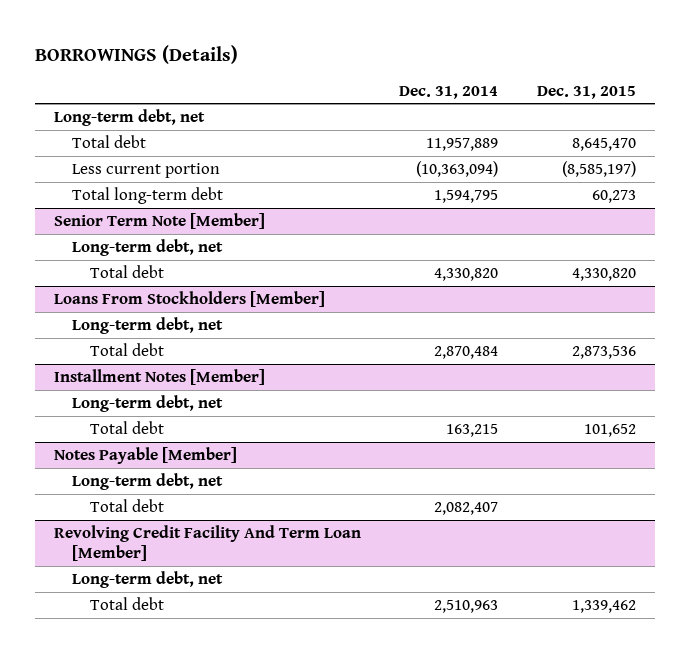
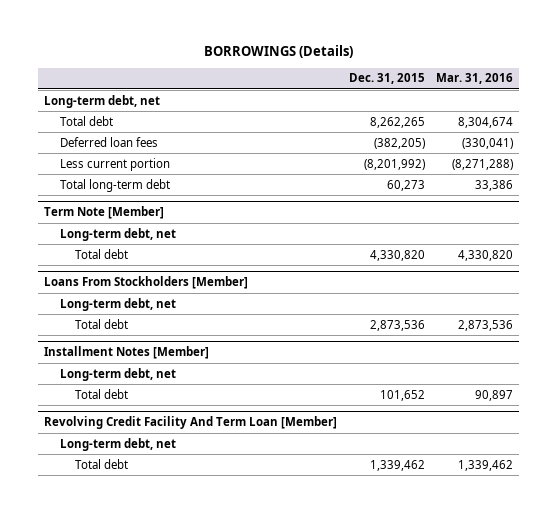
- | Dec. 31, 2014 | Dec. 31, 2015
+ | Dec. 31, 2015 | Mar. 31, 2016
- Total debt | 11,957,889 | 8,645,470
- Less current portion | (10,363,094) | (8,585,197)
+ Total debt | 8,262,265 | 8,304,674
+ Deferred loan fees | (382,205) | (330,041)
+ Less current portion | (8,201,992) | (8,271,288)
- Senior Term Note [Member]
+ Term Note [Member]
- Notes Payable [Member]
- Long-term debt, net
- Total debt | 2,082,407 |

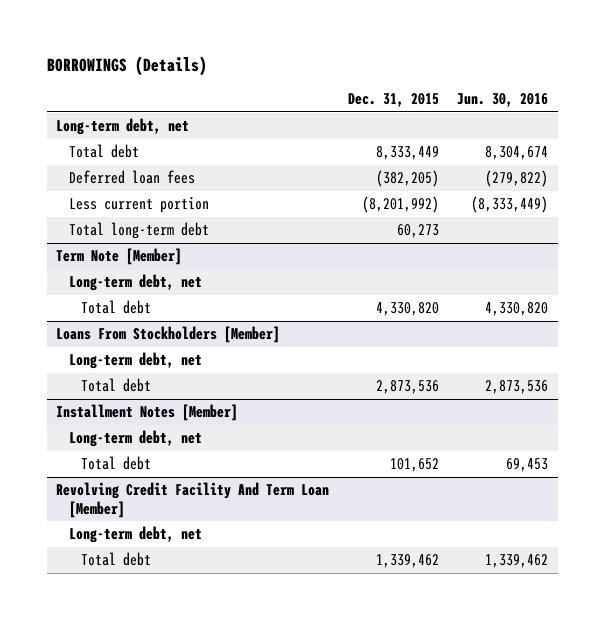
- | Dec. 31, 2015 | Mar. 31, 2016
+ | Dec. 31, 2015 | Jun. 30, 2016
- Total debt | 8,262,265 | 8,304,674
+ Total debt | 8,333,449 | 8,304,674

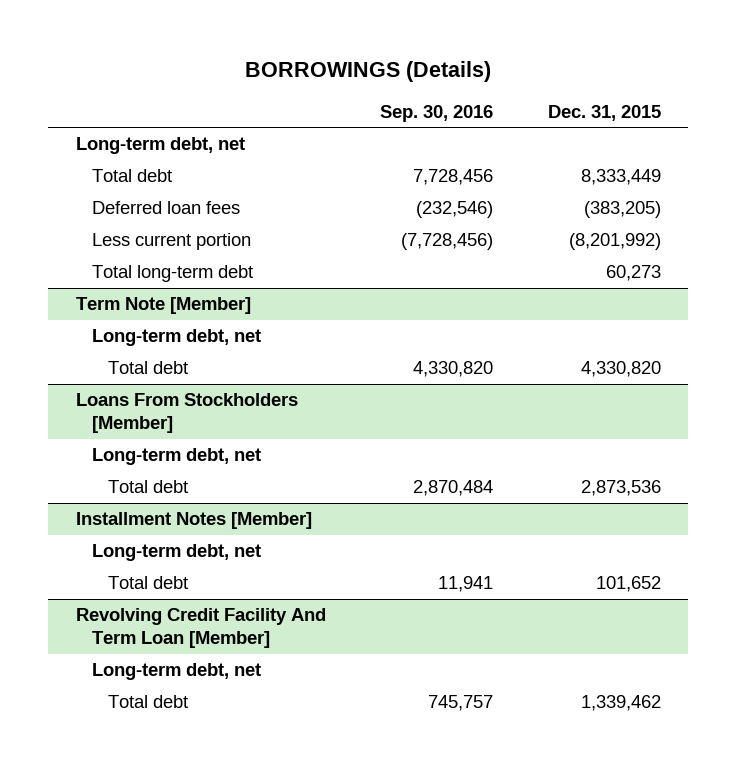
- | Dec. 31, 2015 | Jun. 30, 2016
+ | Sep. 30, 2016 | Dec. 31, 2015
- Deferred loan fees | (382,205) | (279,822)
+ Deferred loan fees | (232,546) | (383,205)

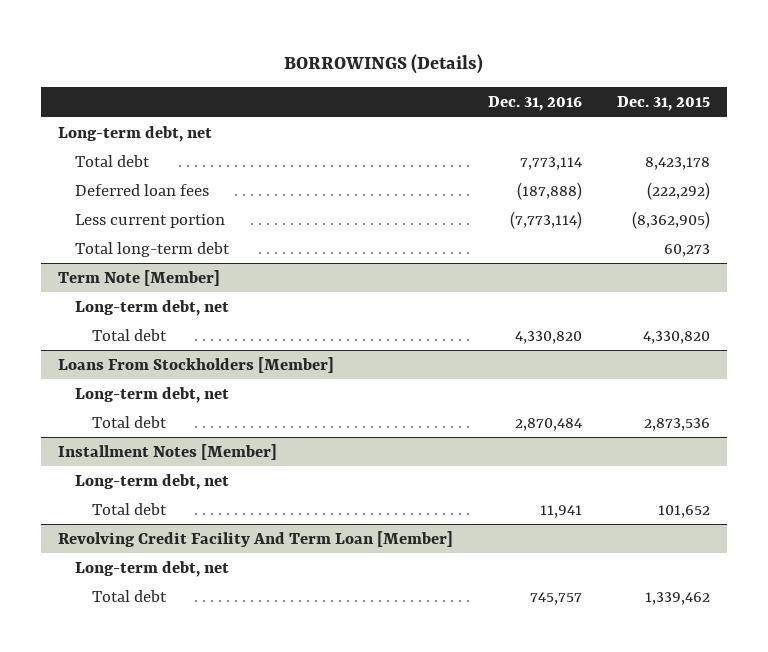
- | Sep. 30, 2016 | Dec. 31, 2015
+ | Dec. 31, 2016 | Dec. 31, 2015
- Total debt | 7,728,456 | 8,333,449
- Deferred loan fees | (232,546) | (383,205)
- Less current portion | (7,728,456) | (8,201,992)
+ Total debt | 7,773,114 | 8,423,178
+ Deferred loan fees | (187,888) | (222,292)
+ Less current portion | (7,773,114) | (8,362,905)

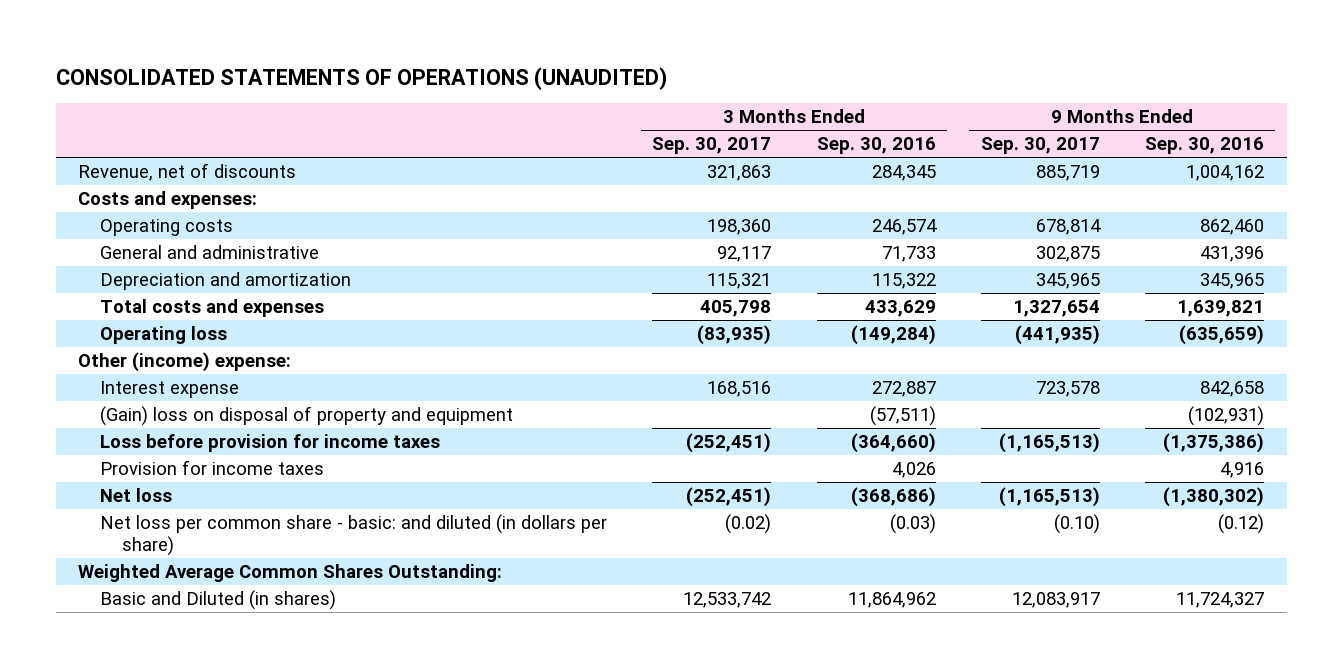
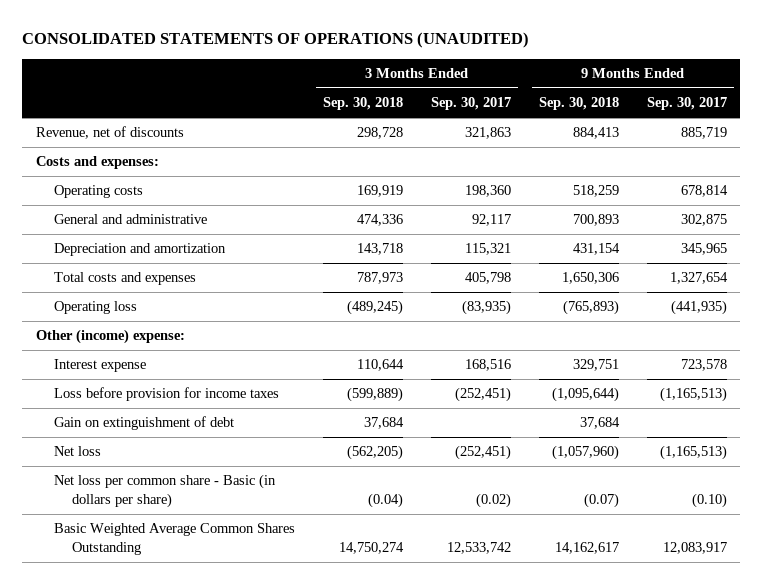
- | 3 Months Ended Sep. 30, 2017 | 3 Months Ended Sep. 30, 2016 | 9 Months Ended Sep. 30, 2017 | 9 Months Ended Sep. 30, 2016
+ | 3 Months Ended Sep. 30, 2018 | 3 Months Ended Sep. 30, 2017 | 9 Months Ended Sep. 30, 2018 | 9 Months Ended Sep. 30, 2017
- (Gain) loss on disposal of property and equipment | | (57,511) | | (102,931)
- Provision for income taxes | | 4,026 | | 4,916
+ Gain on extinguishment of debt | 37,684 | | 37,684 |
- Net loss per common share - basic: and diluted (in dollars per share) | (0.02) | (0.03) | (0.10) | (0.12)
- Weighted Average Common Shares Outstanding:
- Basic and Diluted (in shares) | 12,533,742 | 11,864,962 | 12,083,917 | 11,724,327
+ Net loss per common share - Basic (in dollars per share) | (0.04) | (0.02) | (0.07) | (0.10)
+ Basic Weighted Average Common Shares Outstanding | 14,750,274 | 12,533,742 | 14,162,617 | 12,083,917

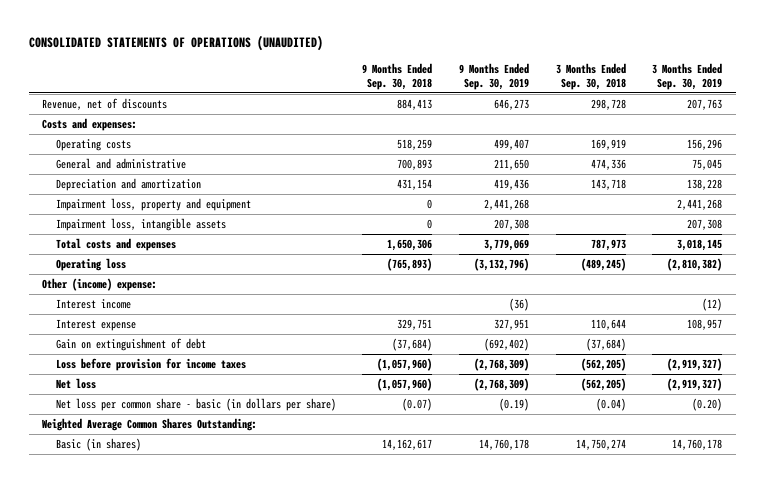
- | 3 Months Ended Sep. 30, 2018 | 3 Months Ended Sep. 30, 2017 | 9 Months Ended Sep. 30, 2018 | 9 Months Ended Sep. 30, 2017
+ | 9 Months Ended Sep. 30, 2018 | 9 Months Ended Sep. 30, 2019 | 3 Months Ended Sep. 30, 2018 | 3 Months Ended Sep. 30, 2019
+ Impairment loss, property and equipment | 0 | 2,441,268 | | 2,441,268
+ Impairment loss, intangible assets | 0 | 207,308 | | 207,308
+ Interest income | | (36) | | (12)
- Loss before provision for income taxes | (599,889) | (252,451) | (1,095,644) | (1,165,513)
- Gain on extinguishment of debt | 37,684 | | 37,684 |
+ Gain on extinguishment of debt | (37,684) | (692,402) | (37,684) |
+ Loss before provision for income taxes | (1,057,960) | (2,768,309) | (562,205) | (2,919,327)
- Net loss per common share - Basic (in dollars per share) | (0.04) | (0.02) | (0.07) | (0.10)
- Basic Weighted Average Common Shares Outstanding | 14,750,274 | 12,533,742 | 14,162,617 | 12,083,917
+ Net loss per common share - basic (in dollars per share) | (0.07) | (0.19) | (0.04) | (0.20)
+ Weighted Average Common Shares Outstanding:
+ Basic (in shares) | 14,162,617 | 14,760,178 | 14,750,274 | 14,760,178

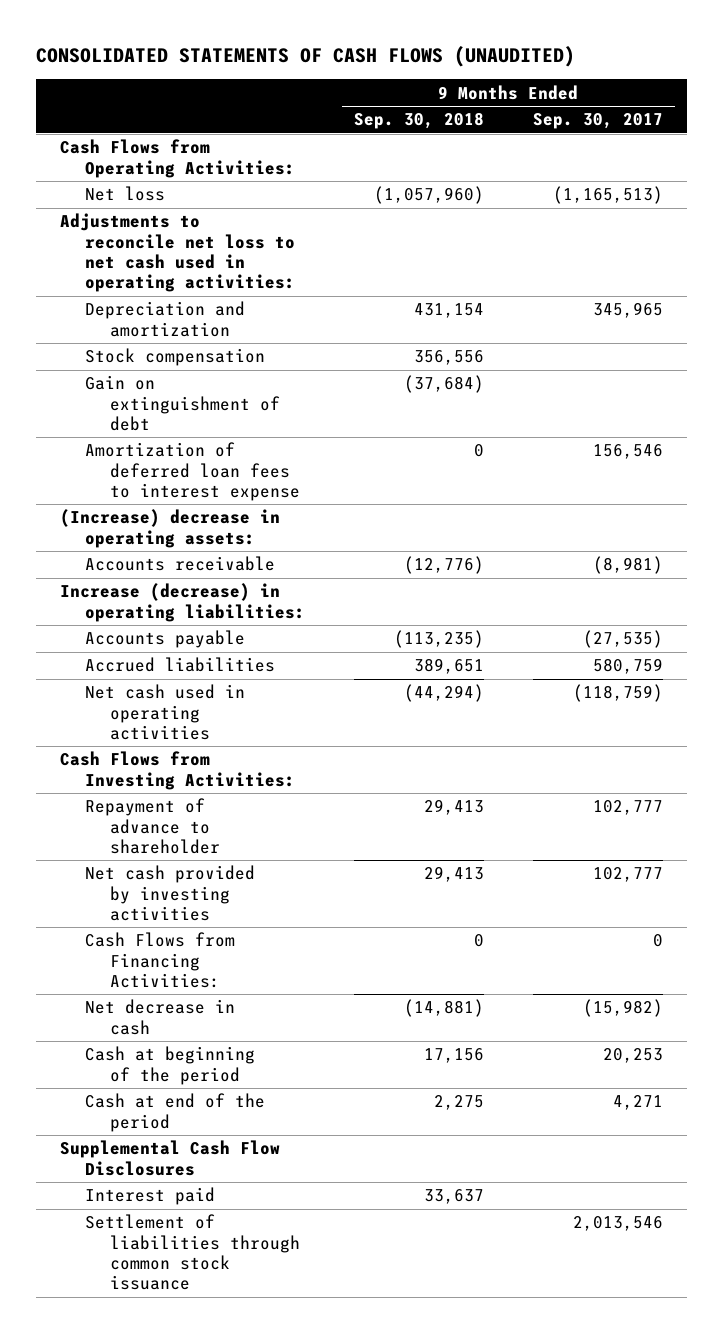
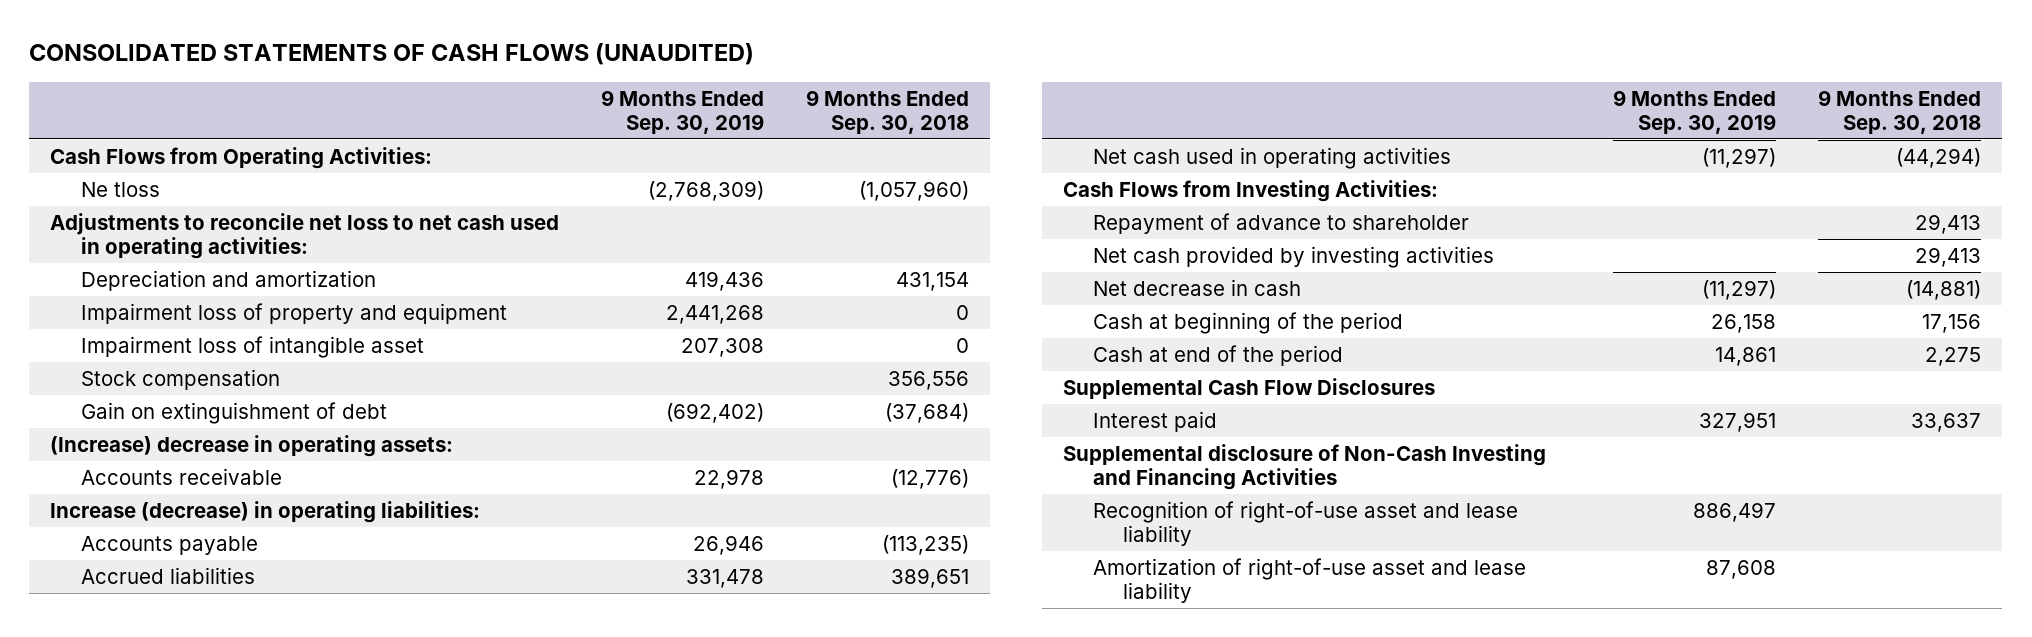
- | 9 Months Ended Sep. 30, 2018 | 9 Months Ended Sep. 30, 2017
+ | 9 Months Ended Sep. 30, 2019 | 9 Months Ended Sep. 30, 2018
- Net loss | (1,057,960) | (1,165,513)
+ Ne tloss | (2,768,309) | (1,057,960)
+ Impairment loss of property and equipment | 2,441,268 | 0
+ Impairment loss of intangible asset | 207,308 | 0
- Amortization of deferred loan fees to interest expense | 0 | 156,546
- Cash Flows from Financing Activities: | 0 | 0
- Settlement of liabilities through common stock issuance | | 2,013,546
+ Supplemental disclosure of Non-Cash Investing and Financing Activities
+ Recognition of right-of-use asset and lease liability | 886,497 |
+ Amortization of right-of-use asset and lease liability | 87,608 |

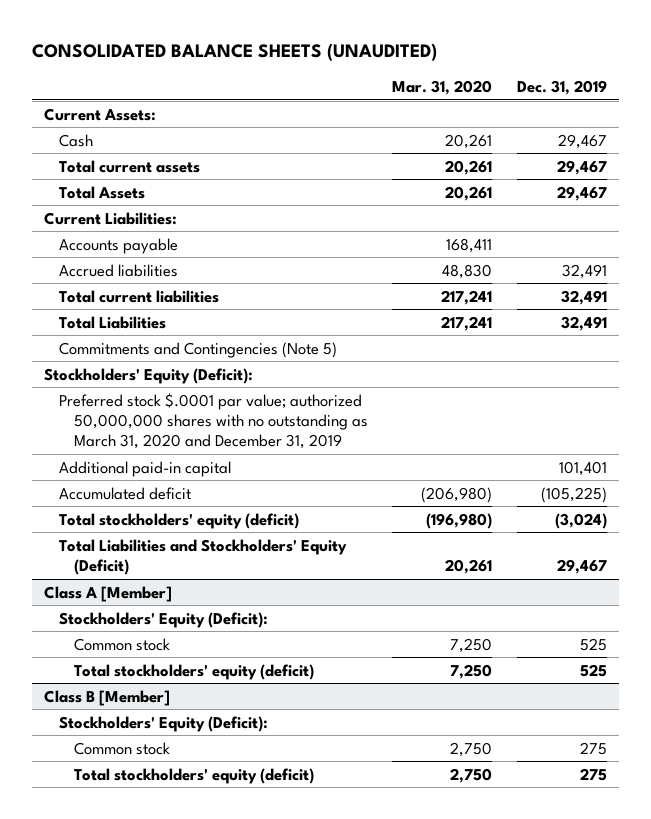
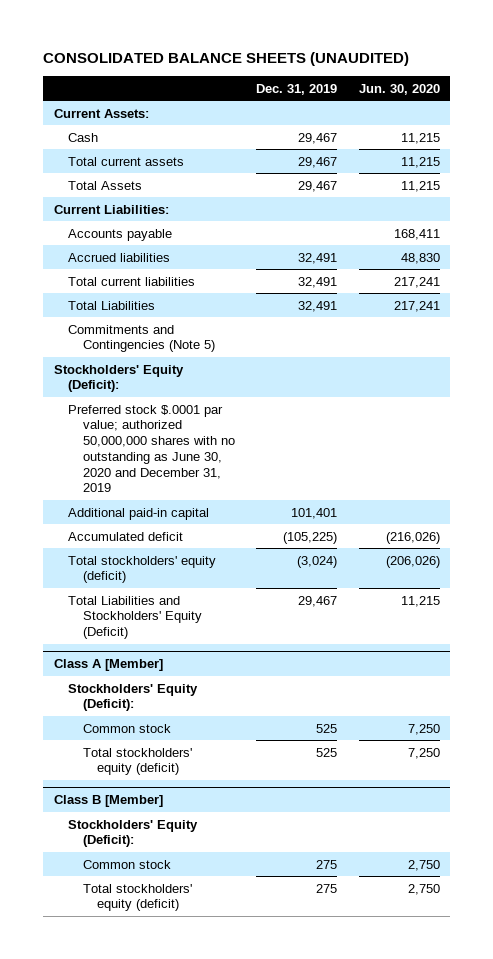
- | Mar. 31, 2020 | Dec. 31, 2019
+ | Dec. 31, 2019 | Jun. 30, 2020
- Preferred stock $.0001 par value; authorized 50,000,000 shares with no outstanding as March 31, 2020 and December 31, 2019
+ Preferred stock $.0001 par value; authorized 50,000,000 shares with no outstanding as June 30, 2020 and December 31, 2019

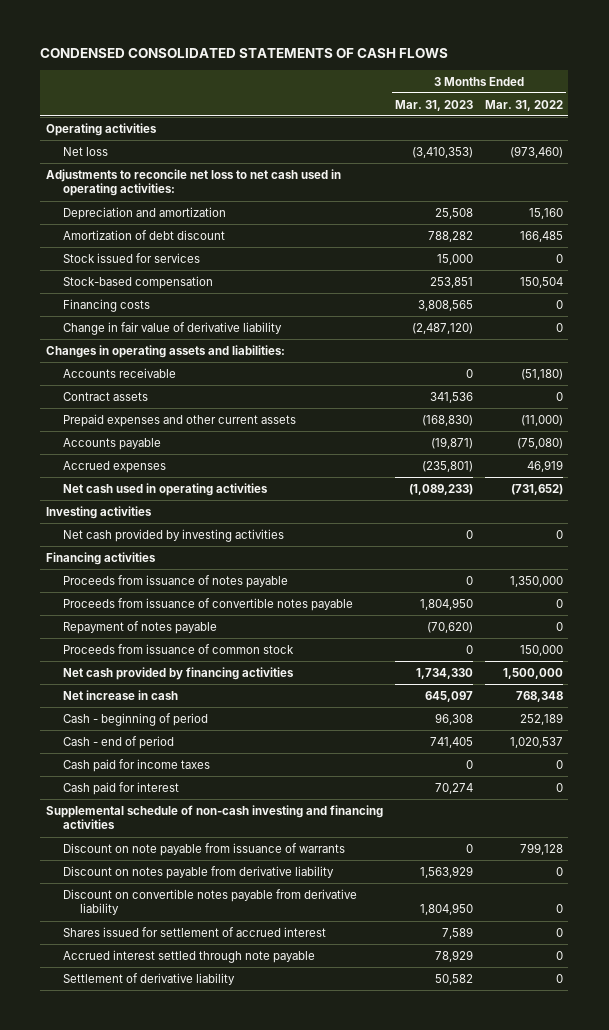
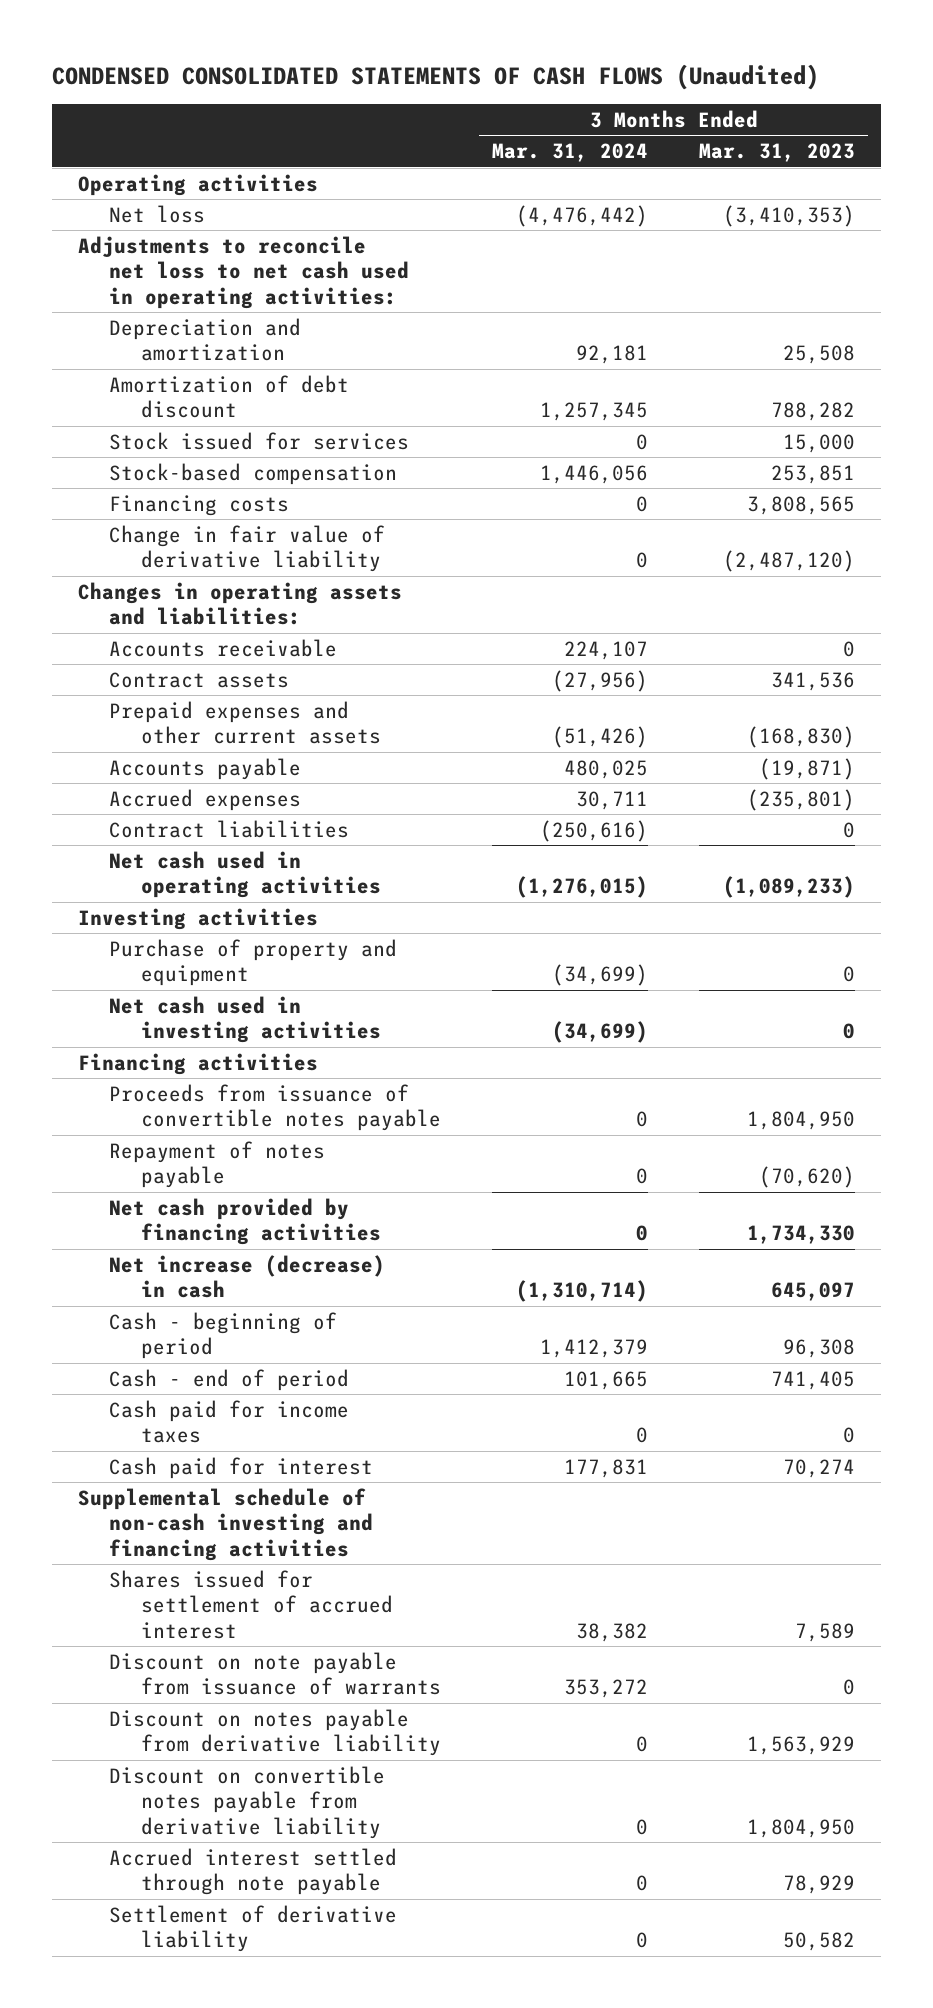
- CONDENSED CONSOLIDATED STATEMENTS OF CASH FLOWS
+ CONDENSED CONSOLIDATED STATEMENTS OF CASH FLOWS (Unaudited)
- | 3 Months Ended Mar. 31, 2023 | 3 Months Ended Mar. 31, 2022
+ | 3 Months Ended Mar. 31, 2024 | 3 Months Ended Mar. 31, 2023
+ Contract liabilities | (250,616) | 0
- Net cash provided by investing activities | 0 | 0
+ Purchase of property and equipment | (34,699) | 0
+ Net cash used in investing activities | (34,699) | 0
- Proceeds from issuance of notes payable | 0 | 1,350,000
- Proceeds from issuance of common stock | 0 | 150,000
- Net increase in cash | 645,097 | 768,348
+ Net increase (decrease) in cash | (1,310,714) | 645,097
moved up: Shares issued for settlement of accrued interest | 38,382 | 7,589

